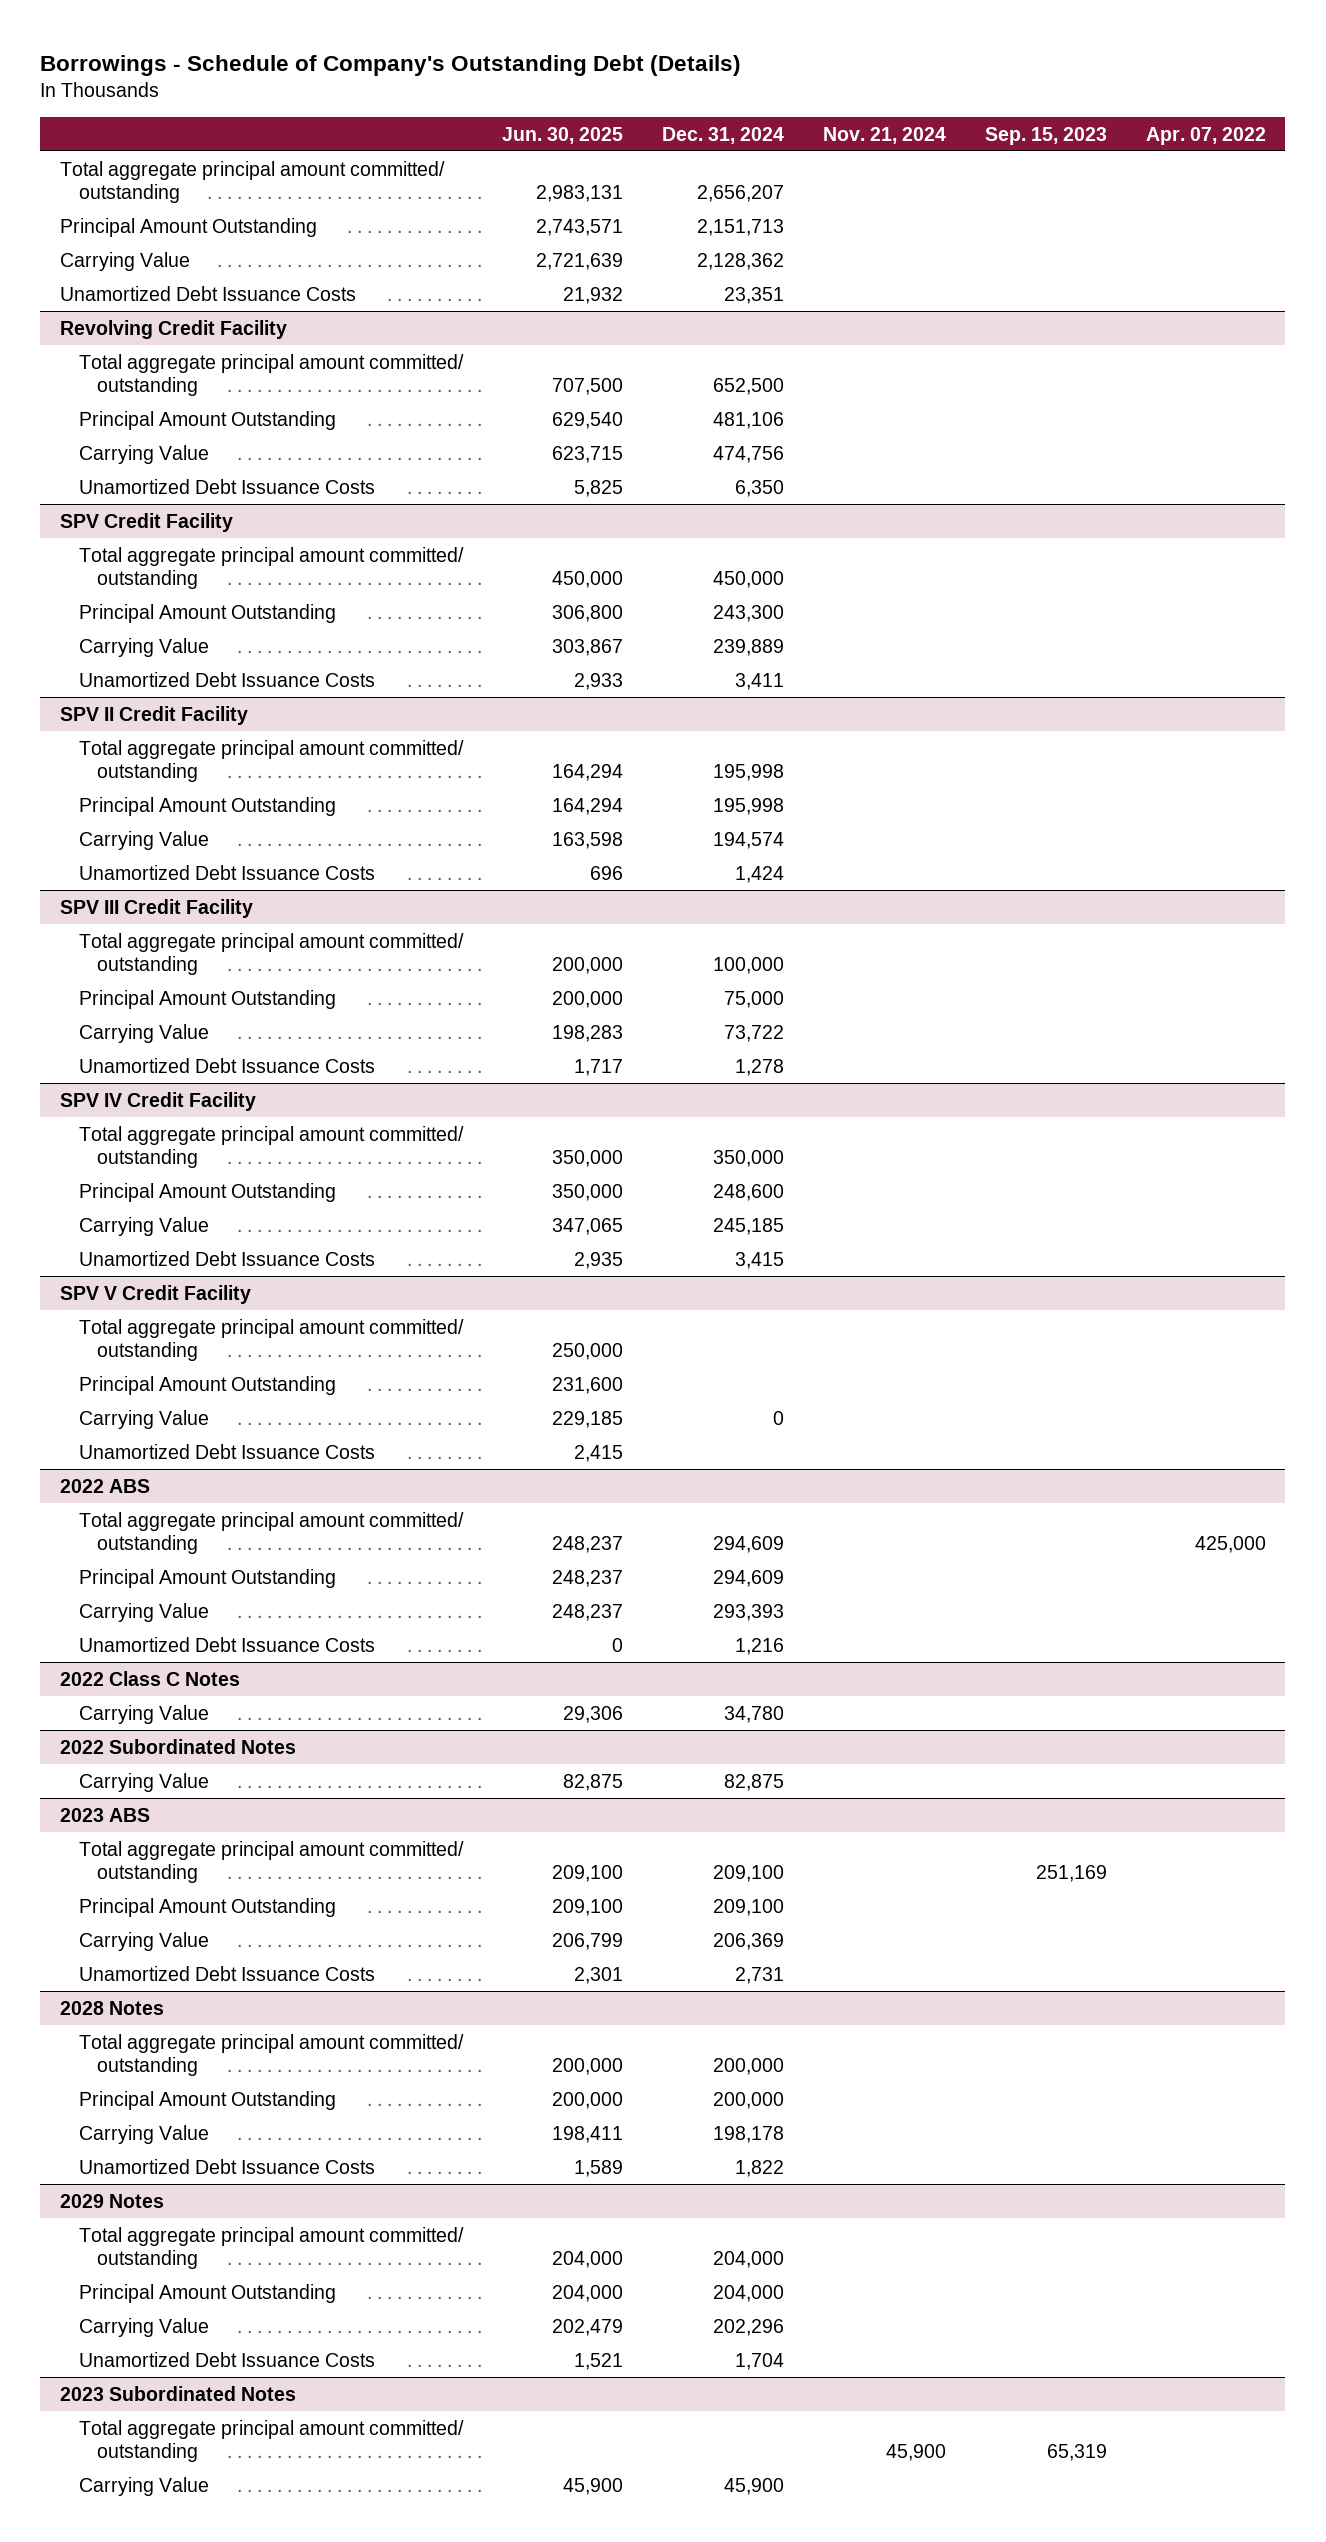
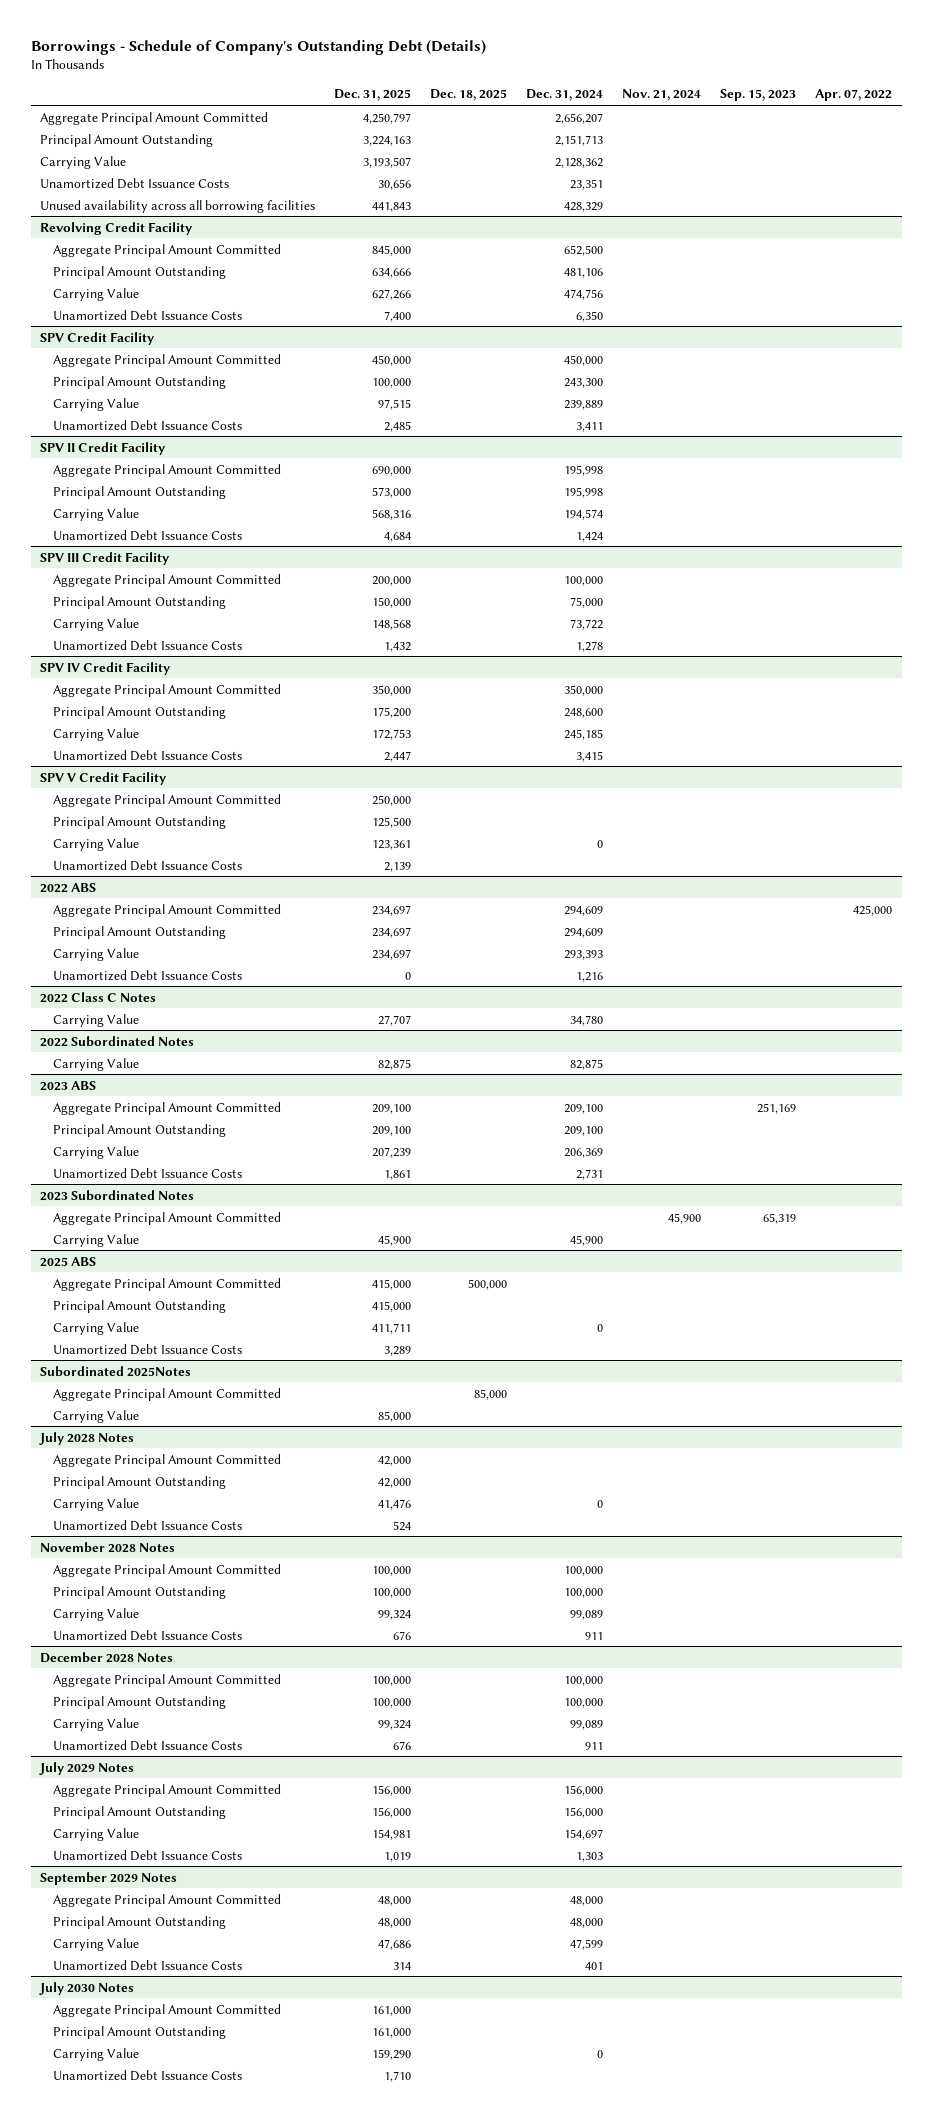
- | Jun. 30, 2025 | Dec. 31, 2024 | Nov. 21, 2024 | Sep. 15, 2023 | Apr. 07, 2022
+ | Dec. 31, 2025 | Dec. 18, 2025 | Dec. 31, 2024 | Nov. 21, 2024 | Sep. 15, 2023 | Apr. 07, 2022
- Total aggregate principal amount committed/ outstanding | 2,983,131 | 2,656,207 | | |
+ Aggregate Principal Amount Committed | 4,250,797 | | 2,656,207 | | |
+ Unused availability across all borrowing facilities | 441,843 | | 428,329 | | |
@ Revolving Credit Facility
- Total aggregate principal amount committed/ outstanding | 707,500 | 652,500 | | |
+ Aggregate Principal Amount Committed | 845,000 | | 652,500 | | |
@ SPV Credit Facility
- Total aggregate principal amount committed/ outstanding | 450,000 | 450,000 | | |
+ Aggregate Principal Amount Committed | 450,000 | | 450,000 | | |
@ SPV II Credit Facility
- Total aggregate principal amount committed/ outstanding | 164,294 | 195,998 | | |
+ Aggregate Principal Amount Committed | 690,000 | | 195,998 | | |
@ SPV III Credit Facility
- Total aggregate principal amount committed/ outstanding | 200,000 | 100,000 | | |
+ Aggregate Principal Amount Committed | 200,000 | | 100,000 | | |
@ SPV IV Credit Facility
- Total aggregate principal amount committed/ outstanding | 350,000 | 350,000 | | |
+ Aggregate Principal Amount Committed | 350,000 | | 350,000 | | |
@ SPV V Credit Facility
- Total aggregate principal amount committed/ outstanding | 250,000 | | | |
+ Aggregate Principal Amount Committed | 250,000 | | | | |
@ 2022 ABS
- Total aggregate principal amount committed/ outstanding | 248,237 | 294,609 | | | 425,000
+ Aggregate Principal Amount Committed | 234,697 | | 294,609 | | | 425,000
@ 2023 ABS
- Total aggregate principal amount committed/ outstanding | 209,100 | 209,100 | | 251,169 |
+ Aggregate Principal Amount Committed | 209,100 | | 209,100 | | 251,169 |
- 2028 Notes
- Total aggregate principal amount committed/ outstanding | 200,000 | 200,000 | | |
- Principal Amount Outstanding | 200,000 | 200,000 | | |
- Carrying Value | 198,411 | 198,178 | | |
- Unamortized Debt Issuance Costs | 1,589 | 1,822 | | |
- 2029 Notes
- Total aggregate principal amount committed/ outstanding | 204,000 | 204,000 | | |
- Principal Amount Outstanding | 204,000 | 204,000 | | |
- Carrying Value | 202,479 | 202,296 | | |
- Unamortized Debt Issuance Costs | 1,521 | 1,704 | | |
@ 2023 Subordinated Notes
- Total aggregate principal amount committed/ outstanding | | | 45,900 | 65,319 |
+ Aggregate Principal Amount Committed | | | | 45,900 | 65,319 |
+ 2025 ABS
+ Aggregate Principal Amount Committed | 415,000 | 500,000 | | | |
+ Principal Amount Outstanding | 415,000 | | | | |
+ Carrying Value | 411,711 | | 0 | | |
+ Unamortized Debt Issuance Costs | 3,289 | | | | |
+ Subordinated 2025Notes
+ Aggregate Principal Amount Committed | | 85,000 | | | |
+ Carrying Value | 85,000 | | | | |
+ July 2028 Notes
+ Aggregate Principal Amount Committed | 42,000 | | | | |
+ Principal Amount Outstanding | 42,000 | | | | |
+ Carrying Value | 41,476 | | 0 | | |
+ Unamortized Debt Issuance Costs | 524 | | | | |
+ November 2028 Notes
+ Aggregate Principal Amount Committed | 100,000 | | 100,000 | | |
+ Principal Amount Outstanding | 100,000 | | 100,000 | | |
+ Carrying Value | 99,324 | | 99,089 | | |
+ Unamortized Debt Issuance Costs | 676 | | 911 | | |
+ December 2028 Notes
+ Aggregate Principal Amount Committed | 100,000 | | 100,000 | | |
+ Principal Amount Outstanding | 100,000 | | 100,000 | | |
+ Carrying Value | 99,324 | | 99,089 | | |
+ Unamortized Debt Issuance Costs | 676 | | 911 | | |
+ July 2029 Notes
+ Aggregate Principal Amount Committed | 156,000 | | 156,000 | | |
+ Principal Amount Outstanding | 156,000 | | 156,000 | | |
+ Carrying Value | 154,981 | | 154,697 | | |
+ Unamortized Debt Issuance Costs | 1,019 | | 1,303 | | |
+ September 2029 Notes
+ Aggregate Principal Amount Committed | 48,000 | | 48,000 | | |
+ Principal Amount Outstanding | 48,000 | | 48,000 | | |
+ Carrying Value | 47,686 | | 47,599 | | |
+ Unamortized Debt Issuance Costs | 314 | | 401 | | |
+ July 2030 Notes
+ Aggregate Principal Amount Committed | 161,000 | | | | |
+ Principal Amount Outstanding | 161,000 | | | | |
+ Carrying Value | 159,290 | | 0 | | |
+ Unamortized Debt Issuance Costs | 1,710 | | | | |

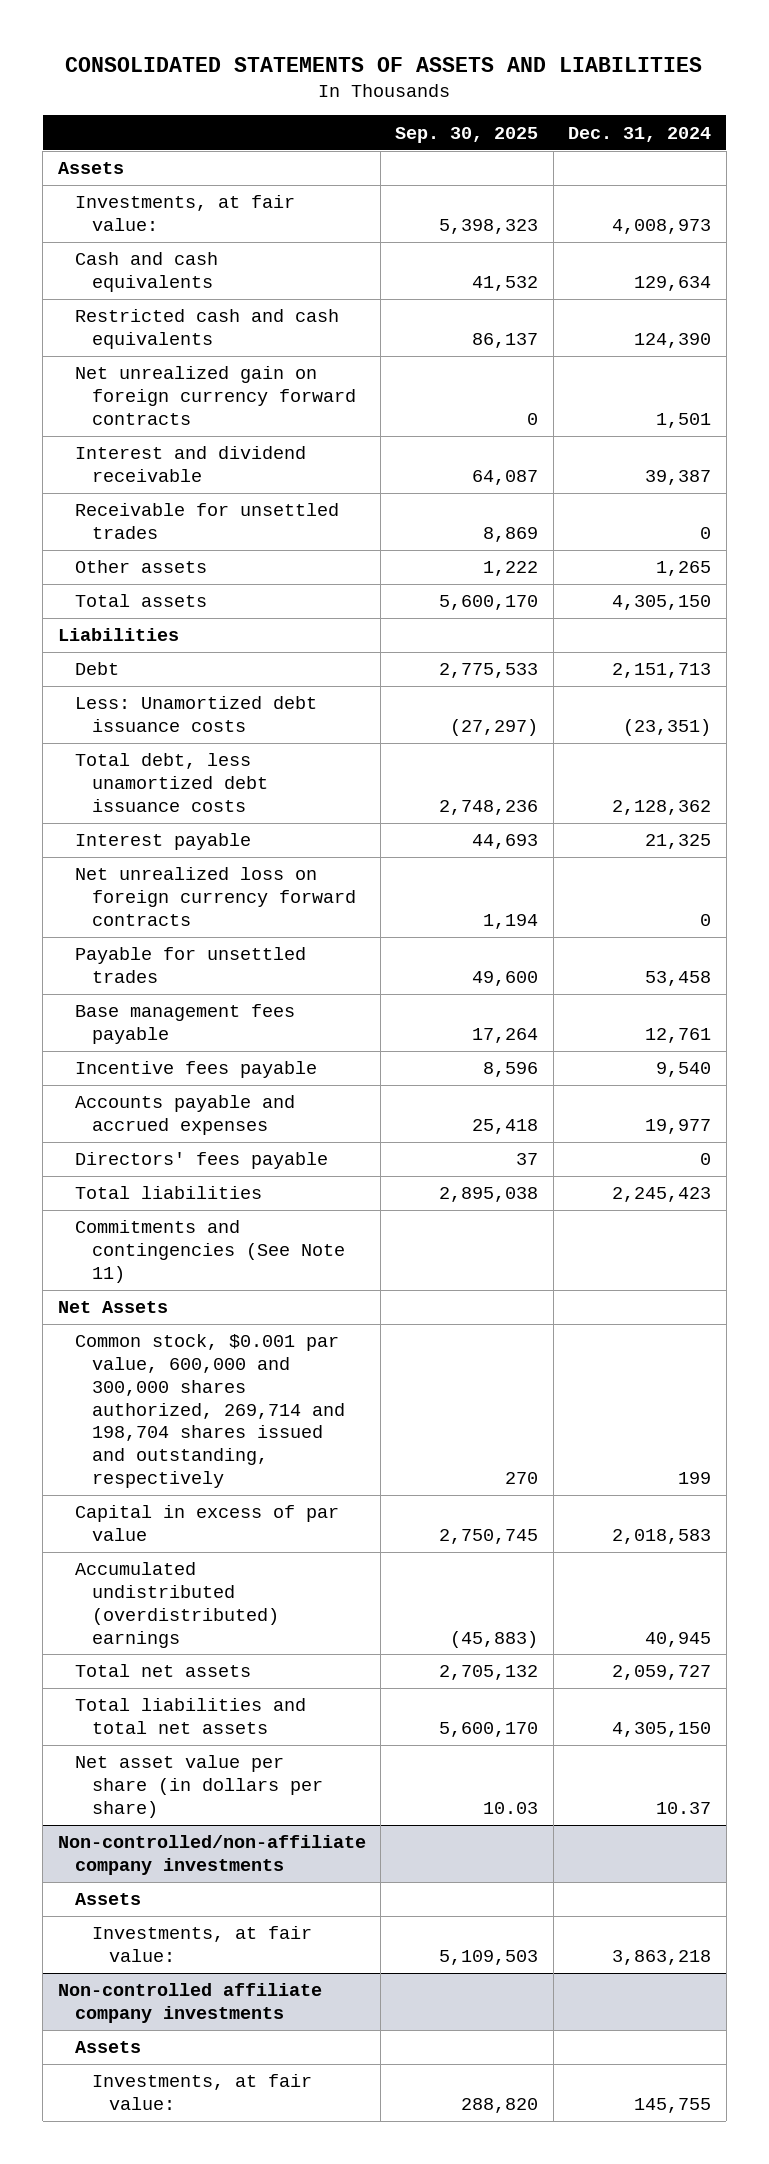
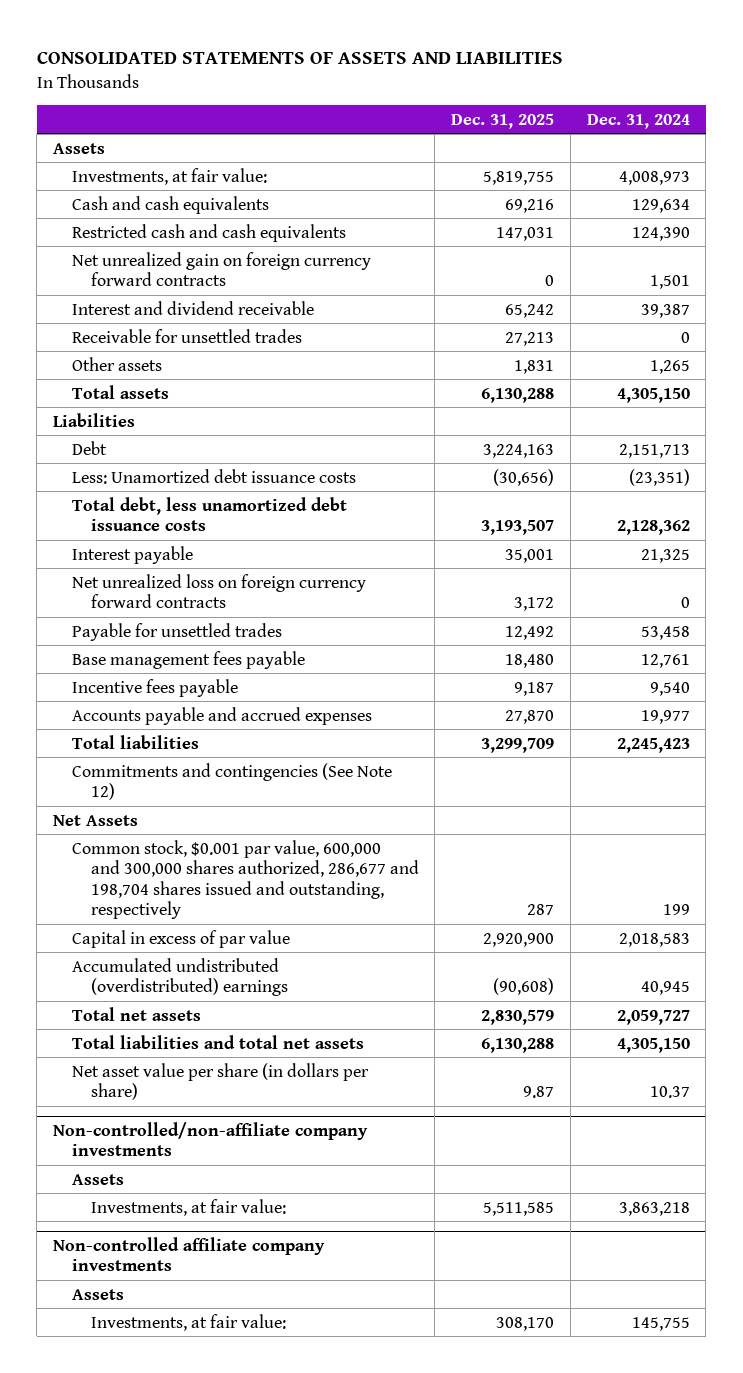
- | Sep. 30, 2025 | Dec. 31, 2024
+ | Dec. 31, 2025 | Dec. 31, 2024
- Directors' fees payable | 37 | 0
- Commitments and contingencies (See Note 11)
+ Commitments and contingencies (See Note 12)
- Common stock, $0.001 par value, 600,000 and 300,000 shares authorized, 269,714 and 198,704 shares issued and outstanding, respectively | 270 | 199
+ Common stock, $0.001 par value, 600,000 and 300,000 shares authorized, 286,677 and 198,704 shares issued and outstanding, respectively | 287 | 199

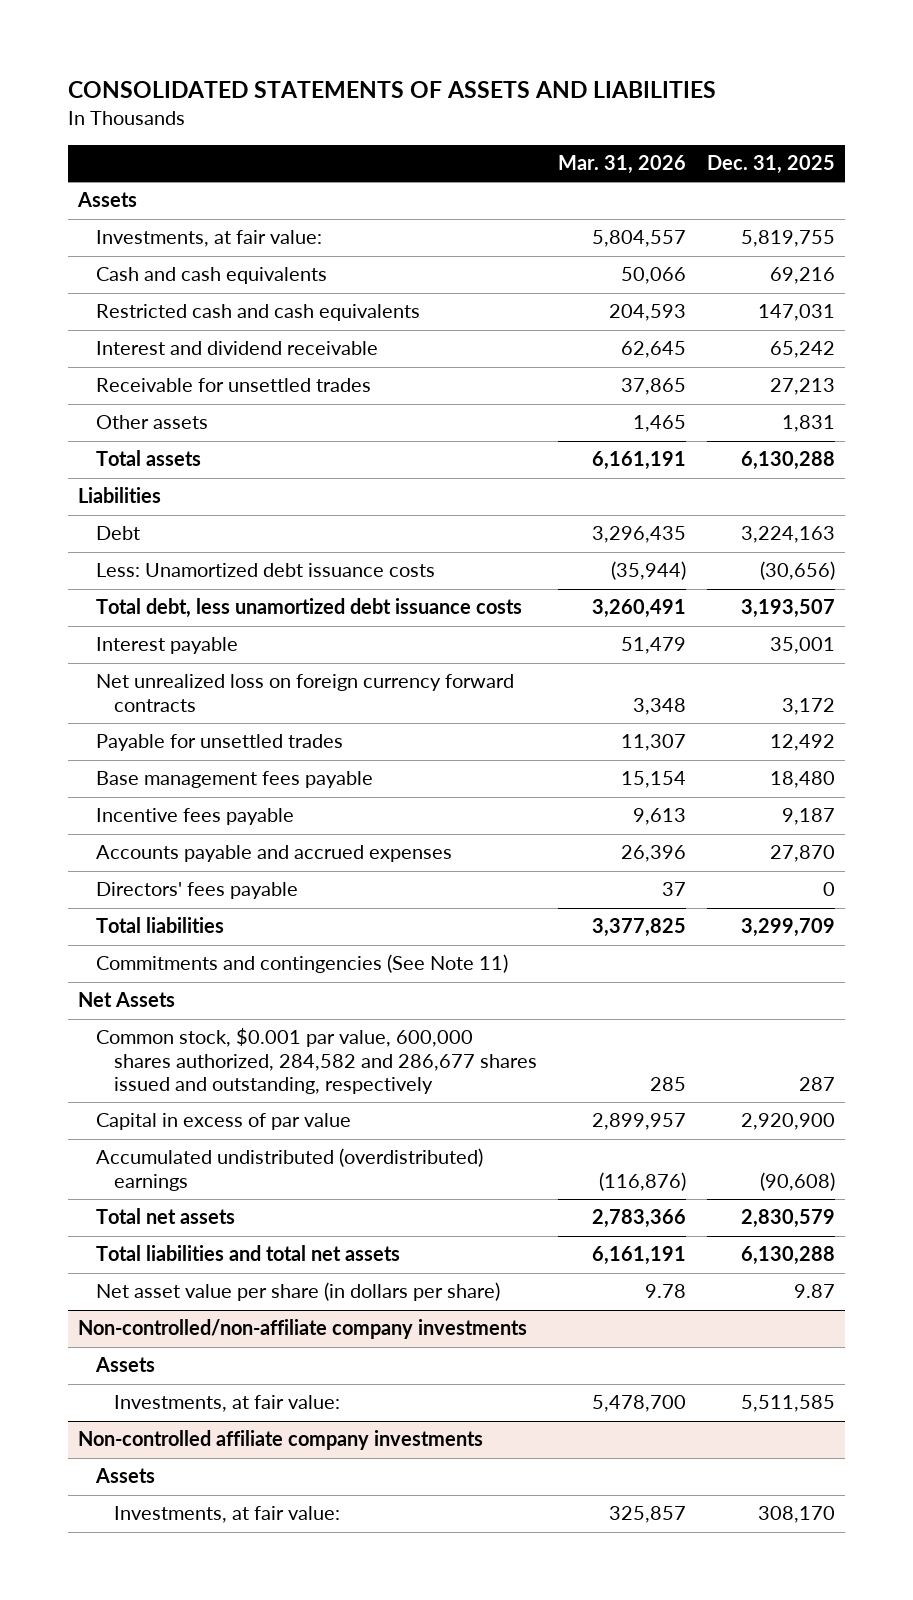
- | Dec. 31, 2025 | Dec. 31, 2024
+ | Mar. 31, 2026 | Dec. 31, 2025
- Net unrealized gain on foreign currency forward contracts | 0 | 1,501
+ Directors' fees payable | 37 | 0
- Commitments and contingencies (See Note 12)
+ Commitments and contingencies (See Note 11)
- Common stock, $0.001 par value, 600,000 and 300,000 shares authorized, 286,677 and 198,704 shares issued and outstanding, respectively | 287 | 199
+ Common stock, $0.001 par value, 600,000 shares authorized, 284,582 and 286,677 shares issued and outstanding, respectively | 285 | 287

